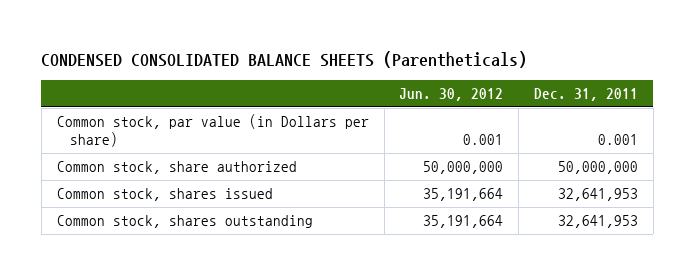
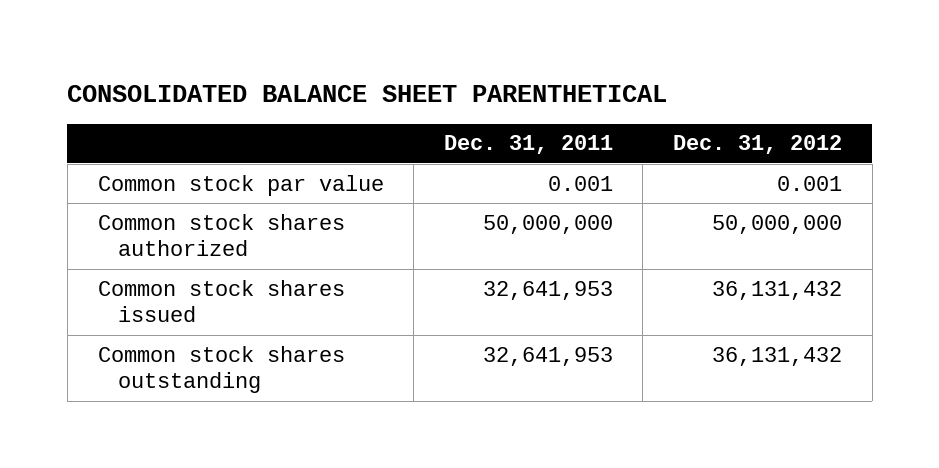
- CONDENSED CONSOLIDATED BALANCE SHEETS (Parentheticals)
+ CONSOLIDATED BALANCE SHEET PARENTHETICAL
- | Jun. 30, 2012 | Dec. 31, 2011
+ | Dec. 31, 2011 | Dec. 31, 2012
- Common stock, par value (in Dollars per share) | 0.001 | 0.001
- Common stock, share authorized | 50,000,000 | 50,000,000
- Common stock, shares issued | 35,191,664 | 32,641,953
- Common stock, shares outstanding | 35,191,664 | 32,641,953
+ Common stock par value | 0.001 | 0.001
+ Common stock shares authorized | 50,000,000 | 50,000,000
+ Common stock shares issued | 32,641,953 | 36,131,432
+ Common stock shares outstanding | 32,641,953 | 36,131,432

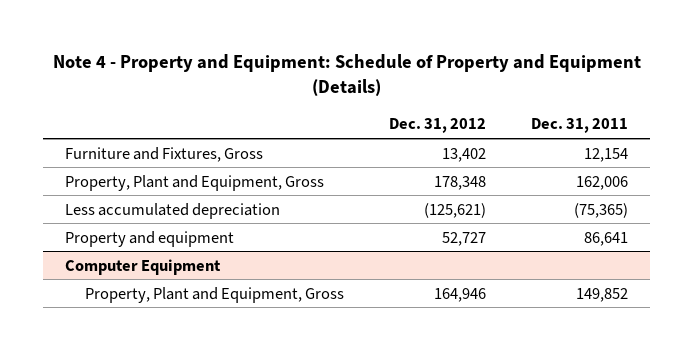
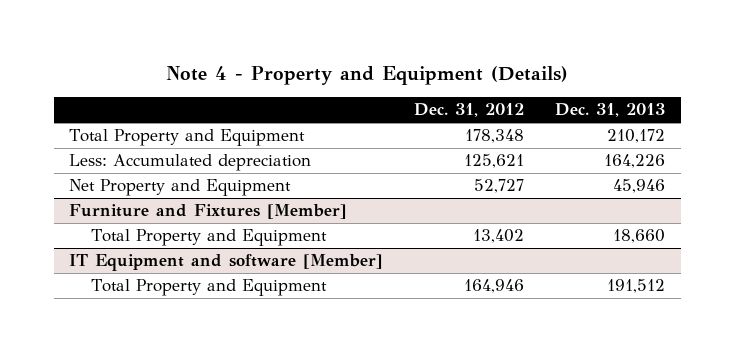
- Note 4 - Property and Equipment: Schedule of Property and Equipment (Details)
+ Note 4 - Property and Equipment (Details)
- | Dec. 31, 2012 | Dec. 31, 2011
+ | Dec. 31, 2012 | Dec. 31, 2013
- Furniture and Fixtures, Gross | 13,402 | 12,154
- Property, Plant and Equipment, Gross | 178,348 | 162,006
- Less accumulated depreciation | (125,621) | (75,365)
- Property and equipment | 52,727 | 86,641
- Computer Equipment
- Property, Plant and Equipment, Gross | 164,946 | 149,852
+ Total Property and Equipment | 178,348 | 210,172
+ Less: Accumulated depreciation | 125,621 | 164,226
+ Net Property and Equipment | 52,727 | 45,946
+ Furniture and Fixtures [Member]
+ Total Property and Equipment | 13,402 | 18,660
+ IT Equipment and software [Member]
+ Total Property and Equipment | 164,946 | 191,512

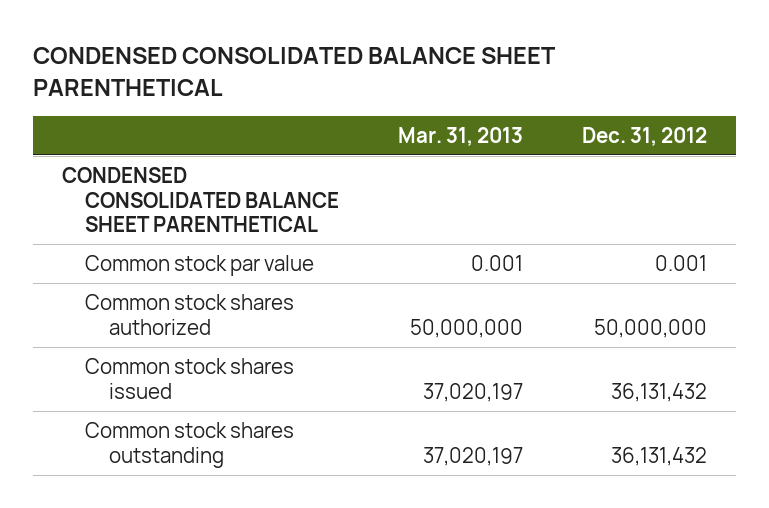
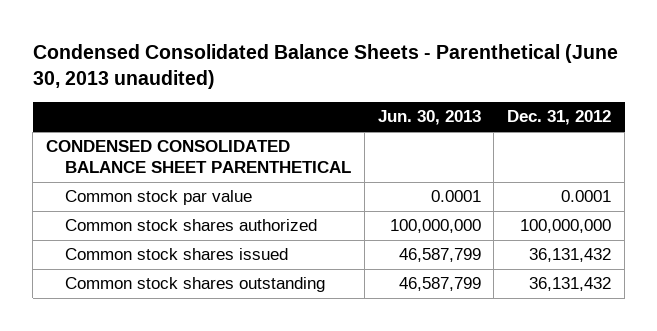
- CONDENSED CONSOLIDATED BALANCE SHEET PARENTHETICAL
+ Condensed Consolidated Balance Sheets - Parenthetical (June 30, 2013 unaudited)
- | Mar. 31, 2013 | Dec. 31, 2012
+ | Jun. 30, 2013 | Dec. 31, 2012
- Common stock par value | 0.001 | 0.001
- Common stock shares authorized | 50,000,000 | 50,000,000
+ Common stock par value | 0.0001 | 0.0001
+ Common stock shares authorized | 100,000,000 | 100,000,000

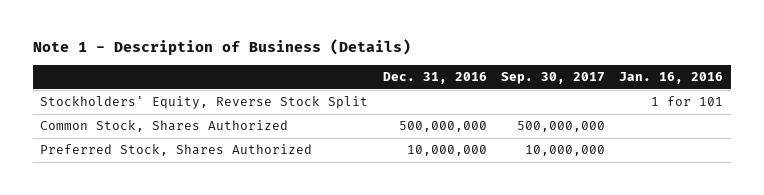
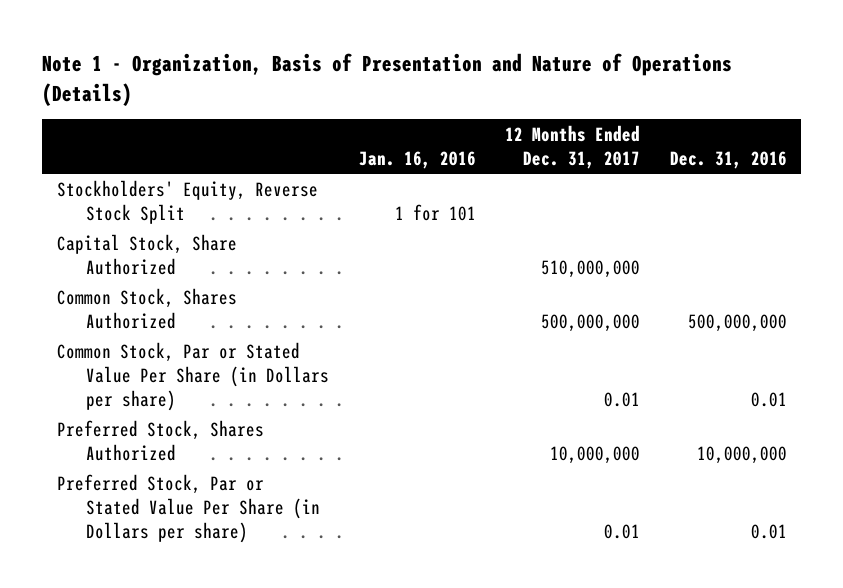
- Note 1 - Description of Business (Details)
+ Note 1 - Organization, Basis of Presentation and Nature of Operations (Details)
- | Dec. 31, 2016 | Sep. 30, 2017 | Jan. 16, 2016
+ | Jan. 16, 2016 | 12 Months Ended Dec. 31, 2017 | Dec. 31, 2016
+ Capital Stock, Share Authorized | | 510,000,000 |
+ Common Stock, Par or Stated Value Per Share (in Dollars per share) | | 0.01 | 0.01
+ Preferred Stock, Par or Stated Value Per Share (in Dollars per share) | | 0.01 | 0.01

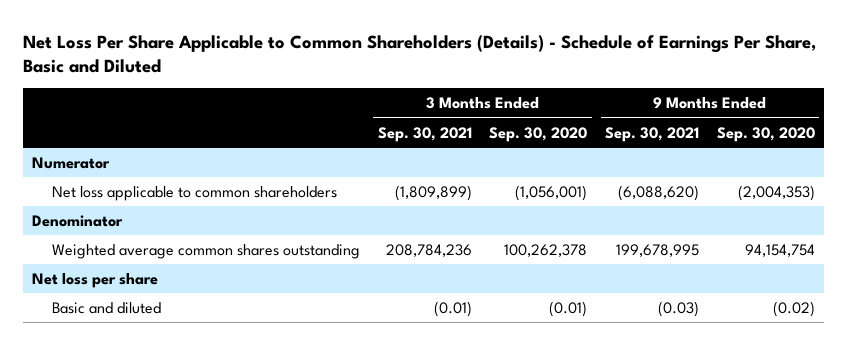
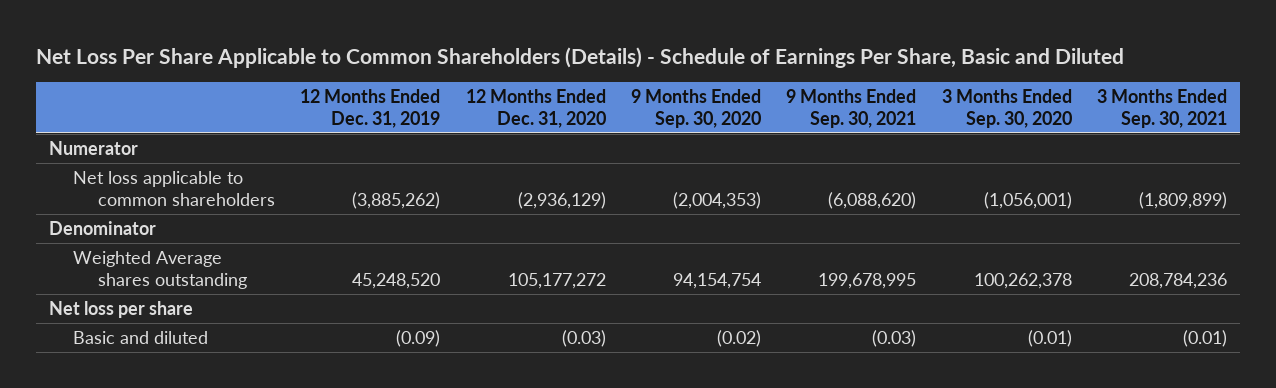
- | 3 Months Ended Sep. 30, 2021 | 3 Months Ended Sep. 30, 2020 | 9 Months Ended Sep. 30, 2021 | 9 Months Ended Sep. 30, 2020
+ | 12 Months Ended Dec. 31, 2019 | 12 Months Ended Dec. 31, 2020 | 9 Months Ended Sep. 30, 2020 | 9 Months Ended Sep. 30, 2021 | 3 Months Ended Sep. 30, 2020 | 3 Months Ended Sep. 30, 2021
- Weighted average common shares outstanding | 208,784,236 | 100,262,378 | 199,678,995 | 94,154,754
+ Weighted Average shares outstanding | 45,248,520 | 105,177,272 | 94,154,754 | 199,678,995 | 100,262,378 | 208,784,236

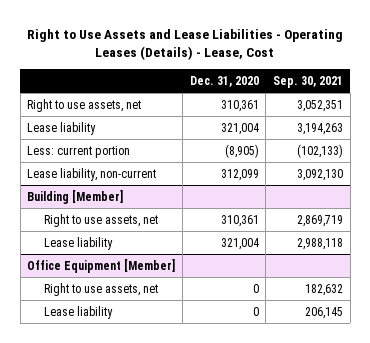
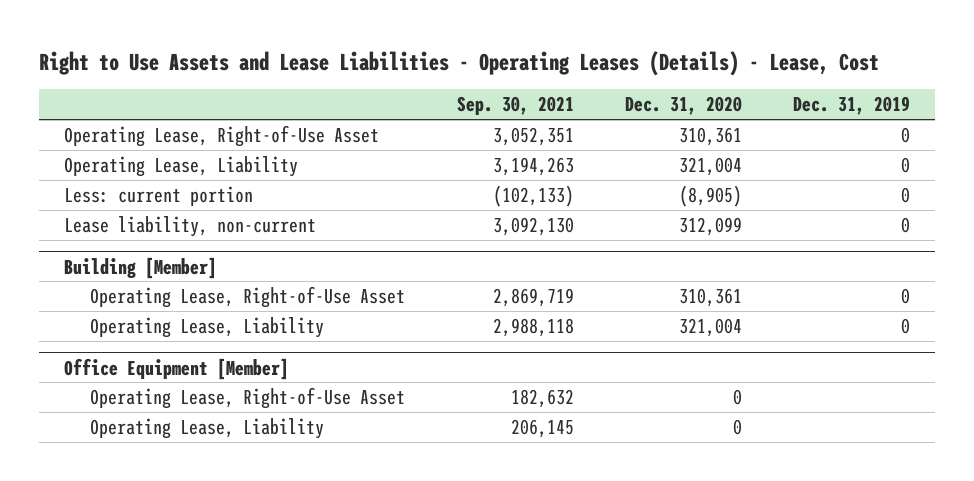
- | Dec. 31, 2020 | Sep. 30, 2021
+ | Sep. 30, 2021 | Dec. 31, 2020 | Dec. 31, 2019
- Right to use assets, net | 310,361 | 3,052,351
- Lease liability | 321,004 | 3,194,263
+ Operating Lease, Right-of-Use Asset | 3,052,351 | 310,361 | 0
+ Operating Lease, Liability | 3,194,263 | 321,004 | 0
@ Building [Member]
- Right to use assets, net | 310,361 | 2,869,719
- Lease liability | 321,004 | 2,988,118
+ Operating Lease, Right-of-Use Asset | 2,869,719 | 310,361 | 0
+ Operating Lease, Liability | 2,988,118 | 321,004 | 0
@ Office Equipment [Member]
- Right to use assets, net | 0 | 182,632
- Lease liability | 0 | 206,145
+ Operating Lease, Right-of-Use Asset | 182,632 | 0 |
+ Operating Lease, Liability | 206,145 | 0 |

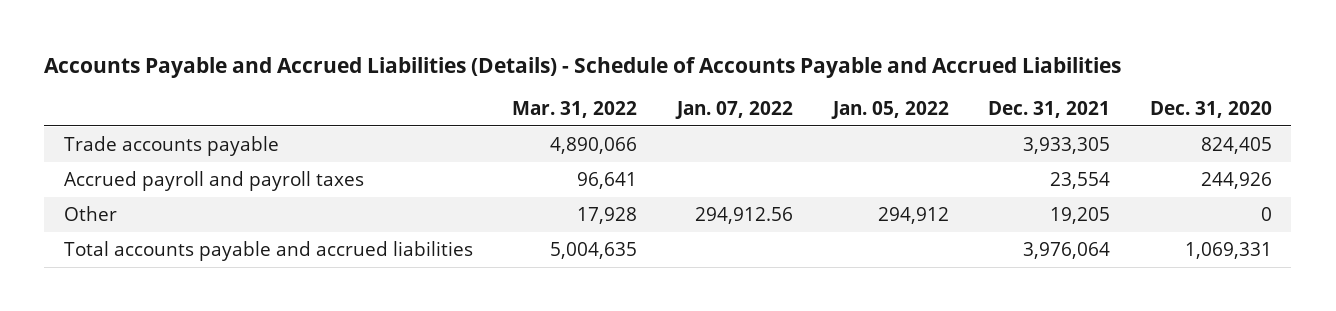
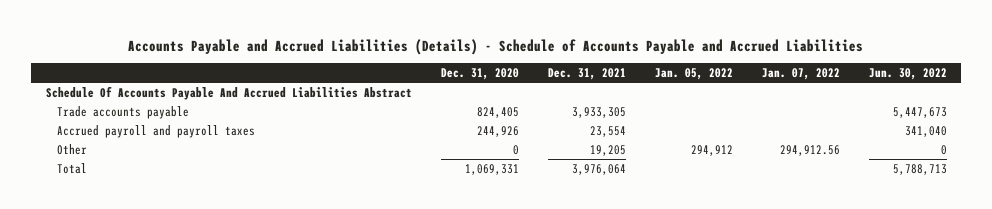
- | Mar. 31, 2022 | Jan. 07, 2022 | Jan. 05, 2022 | Dec. 31, 2021 | Dec. 31, 2020
+ | Dec. 31, 2020 | Dec. 31, 2021 | Jan. 05, 2022 | Jan. 07, 2022 | Jun. 30, 2022
+ Schedule Of Accounts Payable And Accrued Liabilities Abstract
- Total accounts payable and accrued liabilities | 5,004,635 | | | 3,976,064 | 1,069,331
+ Total | 1,069,331 | 3,976,064 | | | 5,788,713

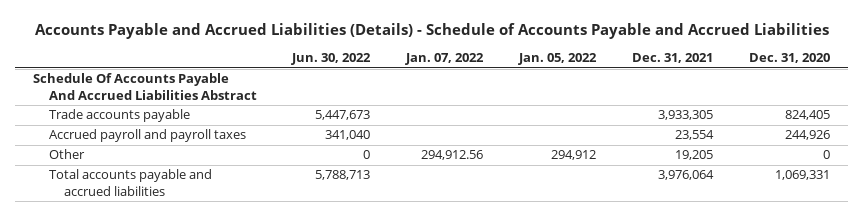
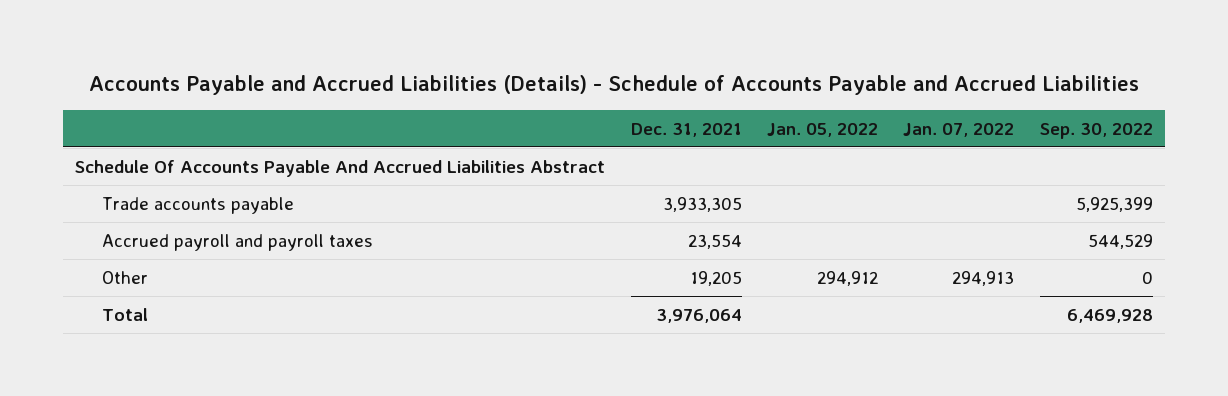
- | Jun. 30, 2022 | Jan. 07, 2022 | Jan. 05, 2022 | Dec. 31, 2021 | Dec. 31, 2020
+ | Dec. 31, 2021 | Jan. 05, 2022 | Jan. 07, 2022 | Sep. 30, 2022
- Other | 0 | 294,912.56 | 294,912 | 19,205 | 0
- Total accounts payable and accrued liabilities | 5,788,713 | | | 3,976,064 | 1,069,331
+ Other | 19,205 | 294,912 | 294,913 | 0
+ Total | 3,976,064 | | | 6,469,928

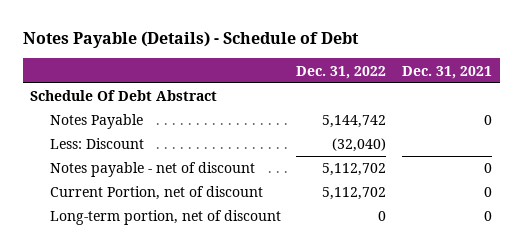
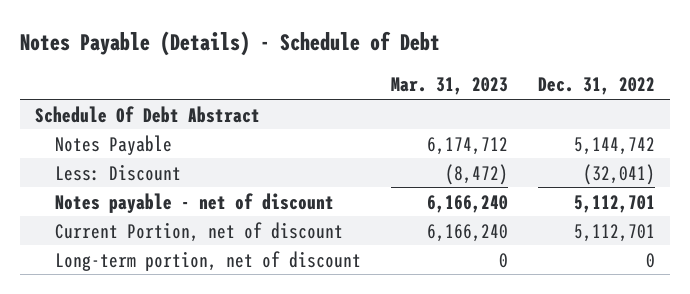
- | Dec. 31, 2022 | Dec. 31, 2021
+ | Mar. 31, 2023 | Dec. 31, 2022
- Less: Discount | (32,040) |
- Notes payable - net of discount | 5,112,702 | 0
- Current Portion, net of discount | 5,112,702 | 0
+ Less: Discount | (8,472) | (32,041)
+ Notes payable - net of discount | 6,166,240 | 5,112,701
+ Current Portion, net of discount | 6,166,240 | 5,112,701

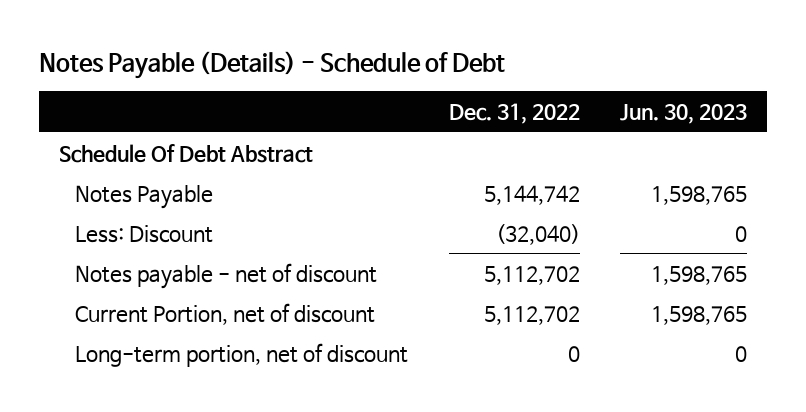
- | Mar. 31, 2023 | Dec. 31, 2022
+ | Dec. 31, 2022 | Jun. 30, 2023
- Less: Discount | (8,472) | (32,041)
- Notes payable - net of discount | 6,166,240 | 5,112,701
- Current Portion, net of discount | 6,166,240 | 5,112,701
+ Less: Discount | (32,040) | 0
+ Notes payable - net of discount | 5,112,702 | 1,598,765
+ Current Portion, net of discount | 5,112,702 | 1,598,765

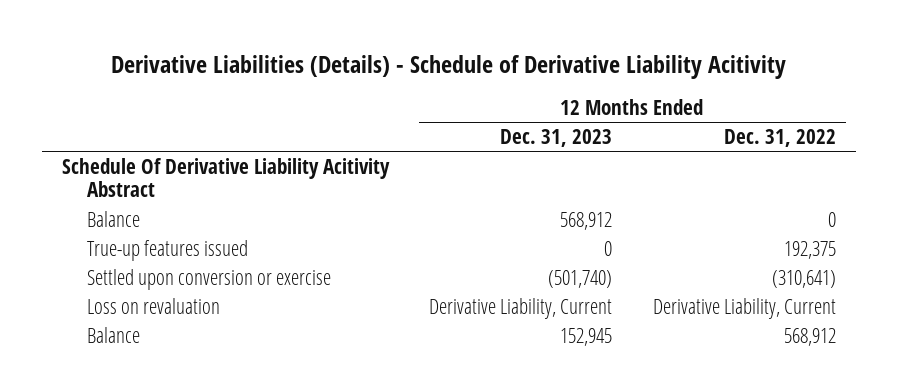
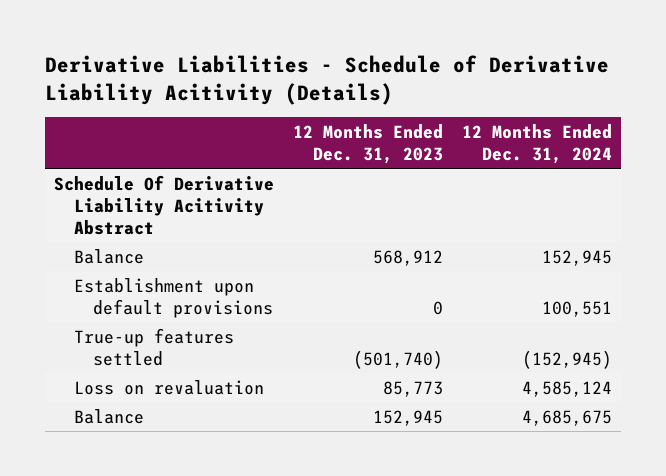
- Derivative Liabilities (Details) - Schedule of Derivative Liability Acitivity
+ Derivative Liabilities - Schedule of Derivative Liability Acitivity (Details)
- | 12 Months Ended Dec. 31, 2023 | 12 Months Ended Dec. 31, 2022
+ | 12 Months Ended Dec. 31, 2023 | 12 Months Ended Dec. 31, 2024
- True-up features issued | 0 | 192,375
- Settled upon conversion or exercise | (501,740) | (310,641)
- Loss on revaluation | Derivative Liability, Current | Derivative Liability, Current
+ Establishment upon default provisions | 0 | 100,551
+ True-up features settled | (501,740) | (152,945)
+ Loss on revaluation | 85,773 | 4,585,124

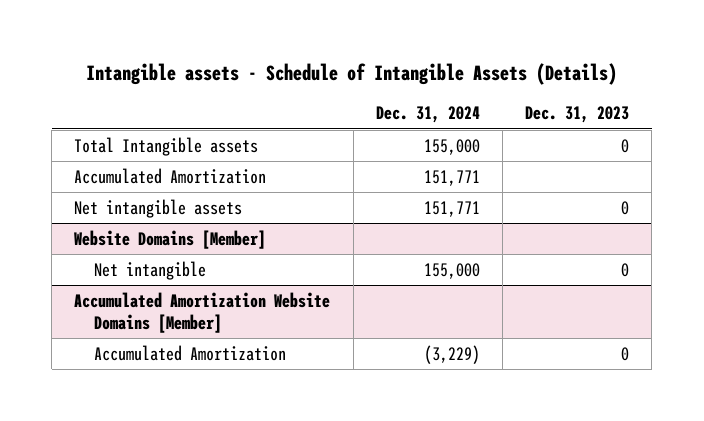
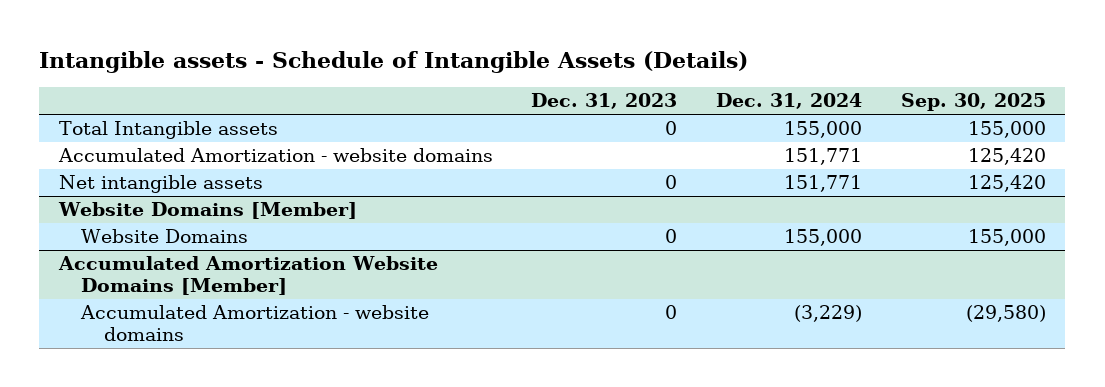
- | Dec. 31, 2024 | Dec. 31, 2023
+ | Dec. 31, 2023 | Dec. 31, 2024 | Sep. 30, 2025
- Accumulated Amortization | 151,771 |
+ Accumulated Amortization - website domains | | 151,771 | 125,420
@ Website Domains [Member]
- Net intangible | 155,000 | 0
+ Website Domains | 0 | 155,000 | 155,000
@ Accumulated Amortization Website Domains [Member]
- Accumulated Amortization | (3,229) | 0
+ Accumulated Amortization - website domains | 0 | (3,229) | (29,580)

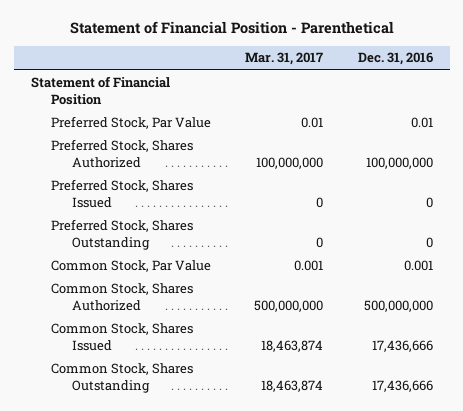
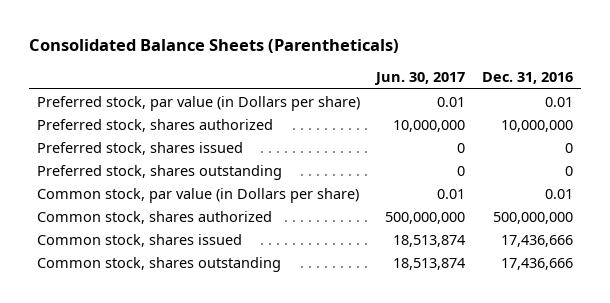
- Statement of Financial Position - Parenthetical
+ Consolidated Balance Sheets (Parentheticals)
- | Mar. 31, 2017 | Dec. 31, 2016
+ | Jun. 30, 2017 | Dec. 31, 2016
- Statement of Financial Position
- Preferred Stock, Par Value | 0.01 | 0.01
- Preferred Stock, Shares Authorized | 100,000,000 | 100,000,000
- Preferred Stock, Shares Issued | 0 | 0
- Preferred Stock, Shares Outstanding | 0 | 0
- Common Stock, Par Value | 0.001 | 0.001
- Common Stock, Shares Authorized | 500,000,000 | 500,000,000
- Common Stock, Shares Issued | 18,463,874 | 17,436,666
- Common Stock, Shares Outstanding | 18,463,874 | 17,436,666
+ Preferred stock, par value (in Dollars per share) | 0.01 | 0.01
+ Preferred stock, shares authorized | 10,000,000 | 10,000,000
+ Preferred stock, shares issued | 0 | 0
+ Preferred stock, shares outstanding | 0 | 0
+ Common stock, par value (in Dollars per share) | 0.01 | 0.01
+ Common stock, shares authorized | 500,000,000 | 500,000,000
+ Common stock, shares issued | 18,513,874 | 17,436,666
+ Common stock, shares outstanding | 18,513,874 | 17,436,666

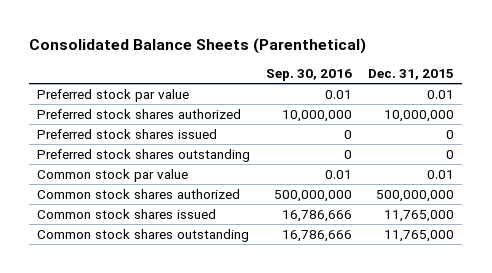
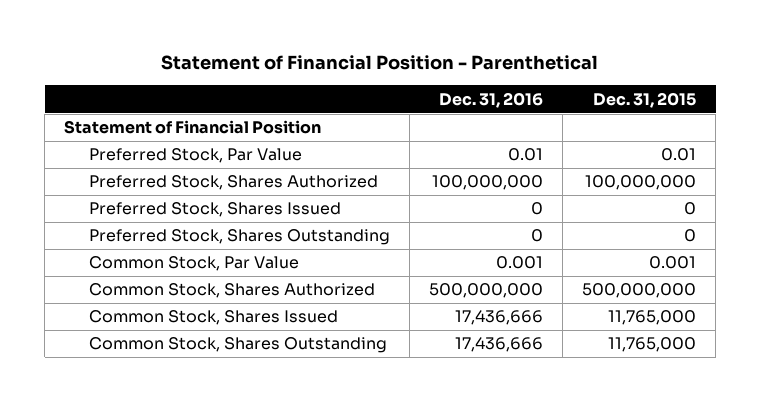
- Consolidated Balance Sheets (Parenthetical)
+ Statement of Financial Position - Parenthetical
- | Sep. 30, 2016 | Dec. 31, 2015
+ | Dec. 31, 2016 | Dec. 31, 2015
- Preferred stock par value | 0.01 | 0.01
- Preferred stock shares authorized | 10,000,000 | 10,000,000
- Preferred stock shares issued | 0 | 0
- Preferred stock shares outstanding | 0 | 0
- Common stock par value | 0.01 | 0.01
- Common stock shares authorized | 500,000,000 | 500,000,000
- Common stock shares issued | 16,786,666 | 11,765,000
- Common stock shares outstanding | 16,786,666 | 11,765,000
+ Statement of Financial Position
+ Preferred Stock, Par Value | 0.01 | 0.01
+ Preferred Stock, Shares Authorized | 100,000,000 | 100,000,000
+ Preferred Stock, Shares Issued | 0 | 0
+ Preferred Stock, Shares Outstanding | 0 | 0
+ Common Stock, Par Value | 0.001 | 0.001
+ Common Stock, Shares Authorized | 500,000,000 | 500,000,000
+ Common Stock, Shares Issued | 17,436,666 | 11,765,000
+ Common Stock, Shares Outstanding | 17,436,666 | 11,765,000

